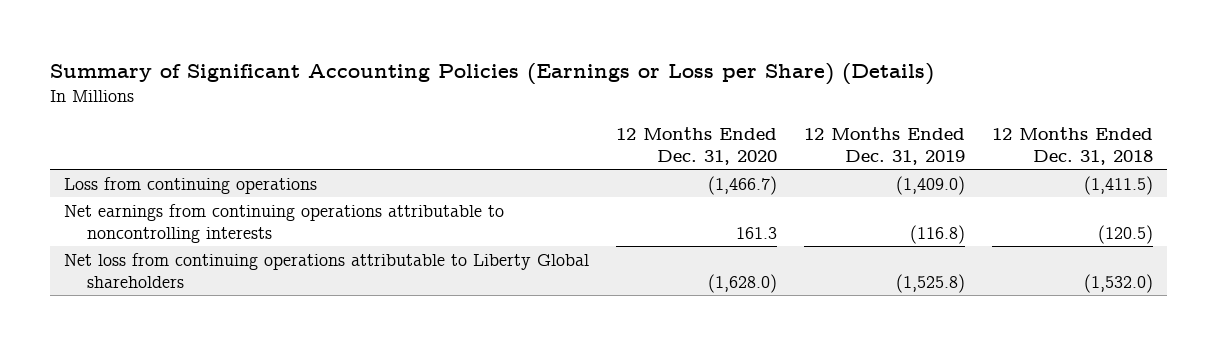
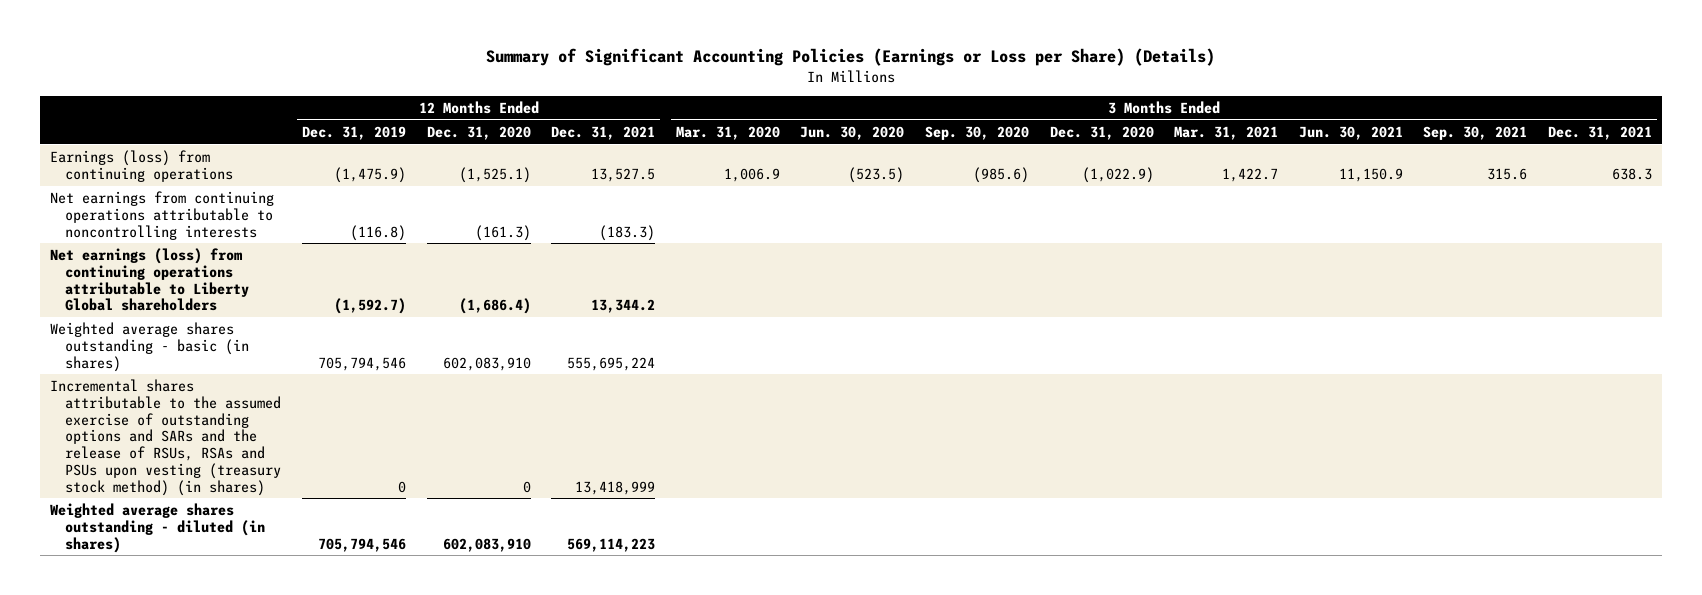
- | 12 Months Ended Dec. 31, 2020 | 12 Months Ended Dec. 31, 2019 | 12 Months Ended Dec. 31, 2018
+ | 12 Months Ended Dec. 31, 2019 | 12 Months Ended Dec. 31, 2020 | 12 Months Ended Dec. 31, 2021 | 3 Months Ended Mar. 31, 2020 | 3 Months Ended Jun. 30, 2020 | 3 Months Ended Sep. 30, 2020 | 3 Months Ended Dec. 31, 2020 | 3 Months Ended Mar. 31, 2021 | 3 Months Ended Jun. 30, 2021 | 3 Months Ended Sep. 30, 2021 | 3 Months Ended Dec. 31, 2021
- Loss from continuing operations | (1,466.7) | (1,409.0) | (1,411.5)
- Net earnings from continuing operations attributable to noncontrolling interests | 161.3 | (116.8) | (120.5)
- Net loss from continuing operations attributable to Liberty Global shareholders | (1,628.0) | (1,525.8) | (1,532.0)
+ Earnings (loss) from continuing operations | (1,475.9) | (1,525.1) | 13,527.5 | 1,006.9 | (523.5) | (985.6) | (1,022.9) | 1,422.7 | 11,150.9 | 315.6 | 638.3
+ Net earnings from continuing operations attributable to noncontrolling interests | (116.8) | (161.3) | (183.3) | | | | | | | |
+ Net earnings (loss) from continuing operations attributable to Liberty Global shareholders | (1,592.7) | (1,686.4) | 13,344.2 | | | | | | | |
+ Weighted average shares outstanding - basic (in shares) | 705,794,546 | 602,083,910 | 555,695,224 | | | | | | | |
+ Incremental shares attributable to the assumed exercise of outstanding options and SARs and the release of RSUs, RSAs and PSUs upon vesting (treasury stock method) (in shares) | 0 | 0 | 13,418,999 | | | | | | | |
+ Weighted average shares outstanding - diluted (in shares) | 705,794,546 | 602,083,910 | 569,114,223 | | | | | | | |

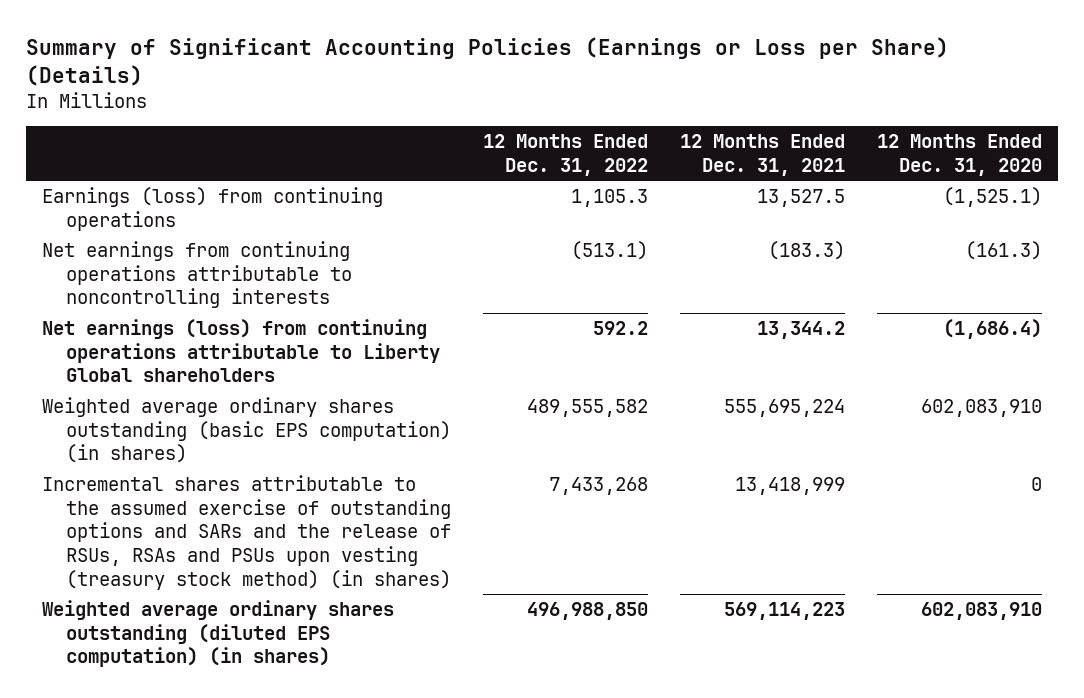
- | 12 Months Ended Dec. 31, 2019 | 12 Months Ended Dec. 31, 2020 | 12 Months Ended Dec. 31, 2021 | 3 Months Ended Mar. 31, 2020 | 3 Months Ended Jun. 30, 2020 | 3 Months Ended Sep. 30, 2020 | 3 Months Ended Dec. 31, 2020 | 3 Months Ended Mar. 31, 2021 | 3 Months Ended Jun. 30, 2021 | 3 Months Ended Sep. 30, 2021 | 3 Months Ended Dec. 31, 2021
+ | 12 Months Ended Dec. 31, 2022 | 12 Months Ended Dec. 31, 2021 | 12 Months Ended Dec. 31, 2020
- Weighted average shares outstanding - basic (in shares) | 705,794,546 | 602,083,910 | 555,695,224 | | | | | | | |
+ Weighted average ordinary shares outstanding (basic EPS computation) (in shares) | 489,555,582 | 555,695,224 | 602,083,910
- Weighted average shares outstanding - diluted (in shares) | 705,794,546 | 602,083,910 | 569,114,223 | | | | | | | |
+ Weighted average ordinary shares outstanding (diluted EPS computation) (in shares) | 496,988,850 | 569,114,223 | 602,083,910

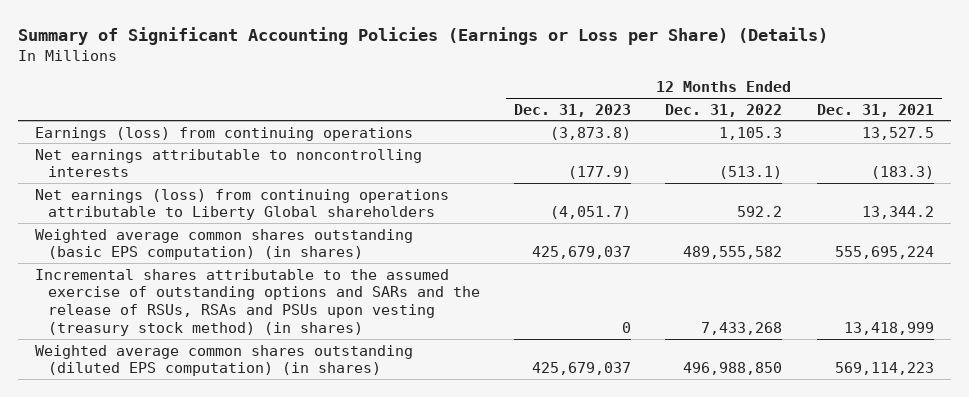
- | 12 Months Ended Dec. 31, 2022 | 12 Months Ended Dec. 31, 2021 | 12 Months Ended Dec. 31, 2020
+ | 12 Months Ended Dec. 31, 2023 | 12 Months Ended Dec. 31, 2022 | 12 Months Ended Dec. 31, 2021
- Net earnings from continuing operations attributable to noncontrolling interests | (513.1) | (183.3) | (161.3)
+ Net earnings attributable to noncontrolling interests | (177.9) | (513.1) | (183.3)
- Weighted average ordinary shares outstanding (basic EPS computation) (in shares) | 489,555,582 | 555,695,224 | 602,083,910
+ Weighted average common shares outstanding (basic EPS computation) (in shares) | 425,679,037 | 489,555,582 | 555,695,224
- Weighted average ordinary shares outstanding (diluted EPS computation) (in shares) | 496,988,850 | 569,114,223 | 602,083,910
+ Weighted average common shares outstanding (diluted EPS computation) (in shares) | 425,679,037 | 496,988,850 | 569,114,223

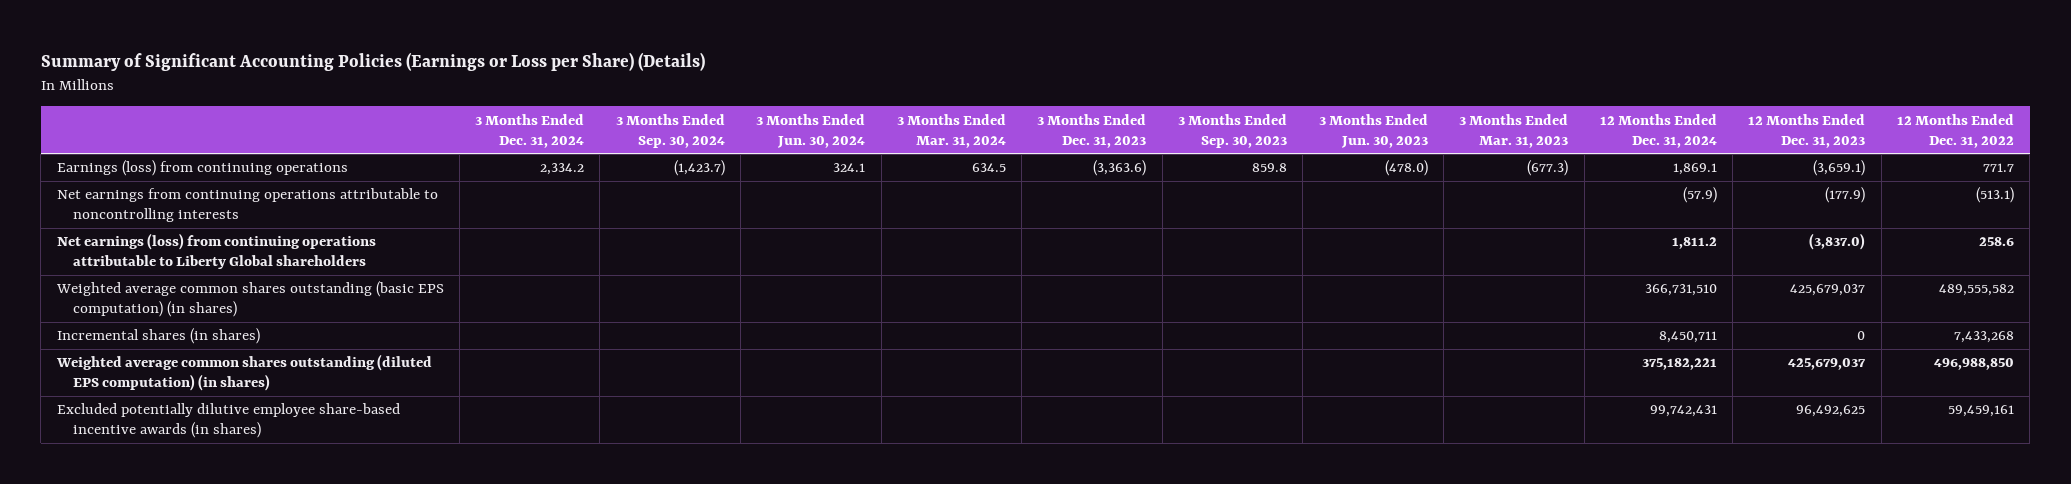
- | 12 Months Ended Dec. 31, 2023 | 12 Months Ended Dec. 31, 2022 | 12 Months Ended Dec. 31, 2021
+ | 3 Months Ended Dec. 31, 2024 | 3 Months Ended Sep. 30, 2024 | 3 Months Ended Jun. 30, 2024 | 3 Months Ended Mar. 31, 2024 | 3 Months Ended Dec. 31, 2023 | 3 Months Ended Sep. 30, 2023 | 3 Months Ended Jun. 30, 2023 | 3 Months Ended Mar. 31, 2023 | 12 Months Ended Dec. 31, 2024 | 12 Months Ended Dec. 31, 2023 | 12 Months Ended Dec. 31, 2022
- Earnings (loss) from continuing operations | (3,873.8) | 1,105.3 | 13,527.5
- Net earnings attributable to noncontrolling interests | (177.9) | (513.1) | (183.3)
- Net earnings (loss) from continuing operations attributable to Liberty Global shareholders | (4,051.7) | 592.2 | 13,344.2
+ Earnings (loss) from continuing operations | 2,334.2 | (1,423.7) | 324.1 | 634.5 | (3,363.6) | 859.8 | (478.0) | (677.3) | 1,869.1 | (3,659.1) | 771.7
+ Net earnings from continuing operations attributable to noncontrolling interests | | | | | | | | | (57.9) | (177.9) | (513.1)
+ Net earnings (loss) from continuing operations attributable to Liberty Global shareholders | | | | | | | | | 1,811.2 | (3,837.0) | 258.6
- Incremental shares attributable to the assumed exercise of outstanding options and SARs and the release of RSUs, RSAs and PSUs upon vesting (treasury stock method) (in shares) | 0 | 7,433,268 | 13,418,999
+ Incremental shares (in shares) | | | | | | | | | 8,450,711 | 0 | 7,433,268
+ Excluded potentially dilutive employee share-based incentive awards (in shares) | | | | | | | | | 99,742,431 | 96,492,625 | 59,459,161

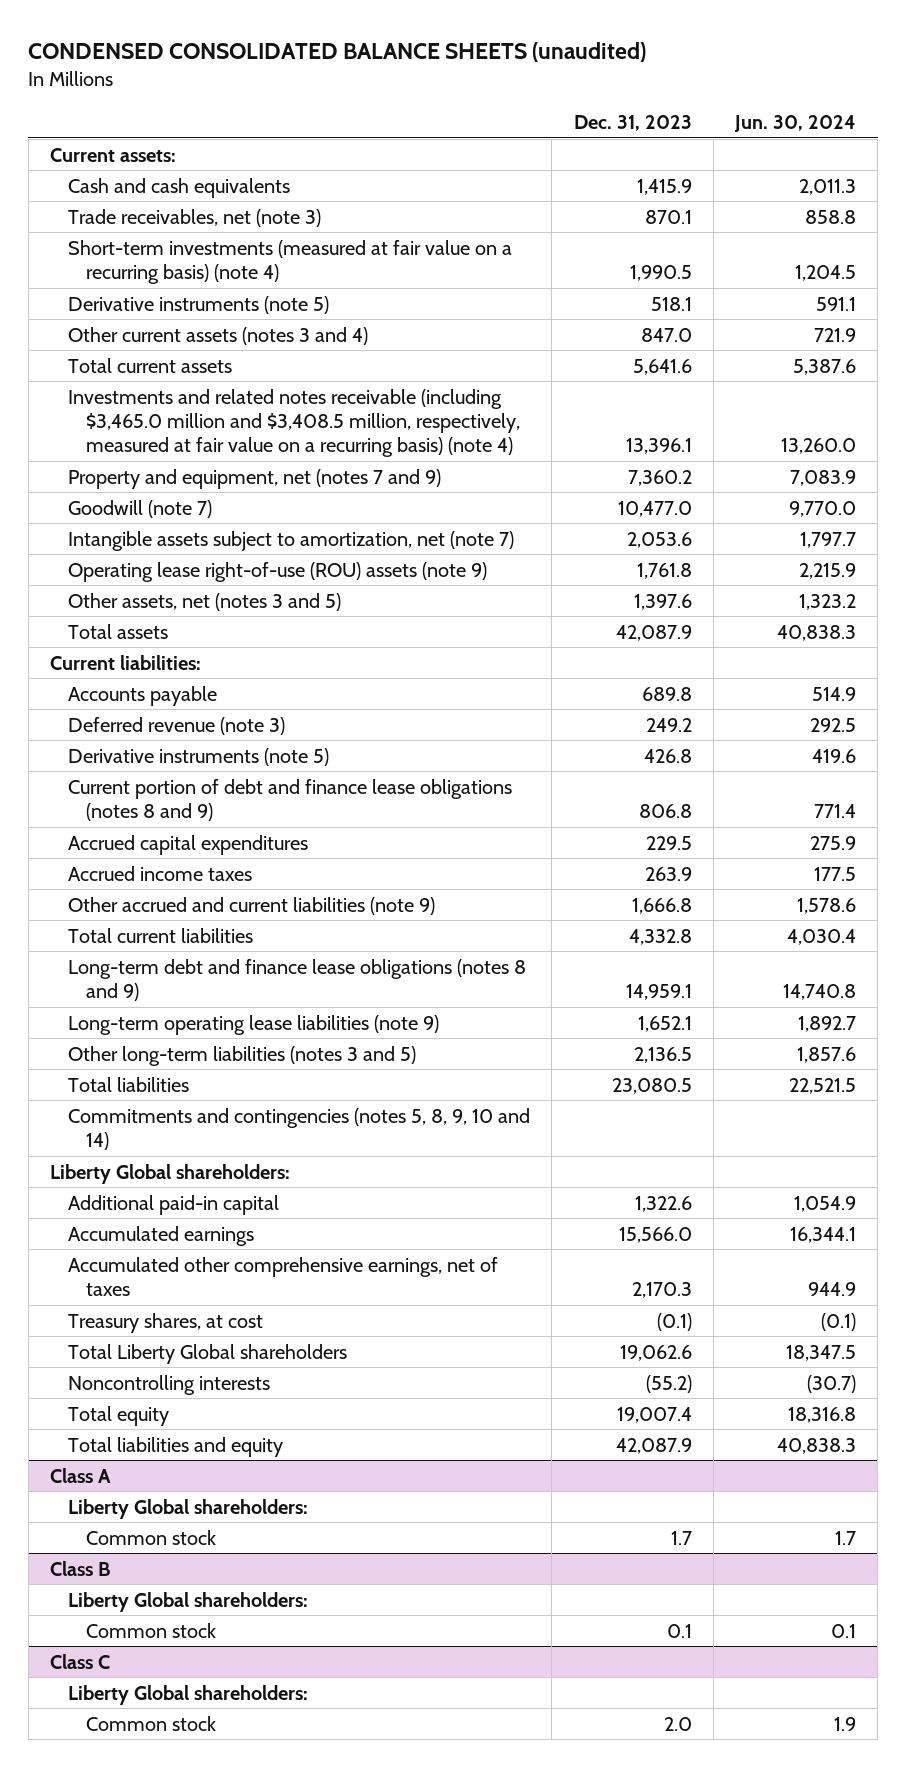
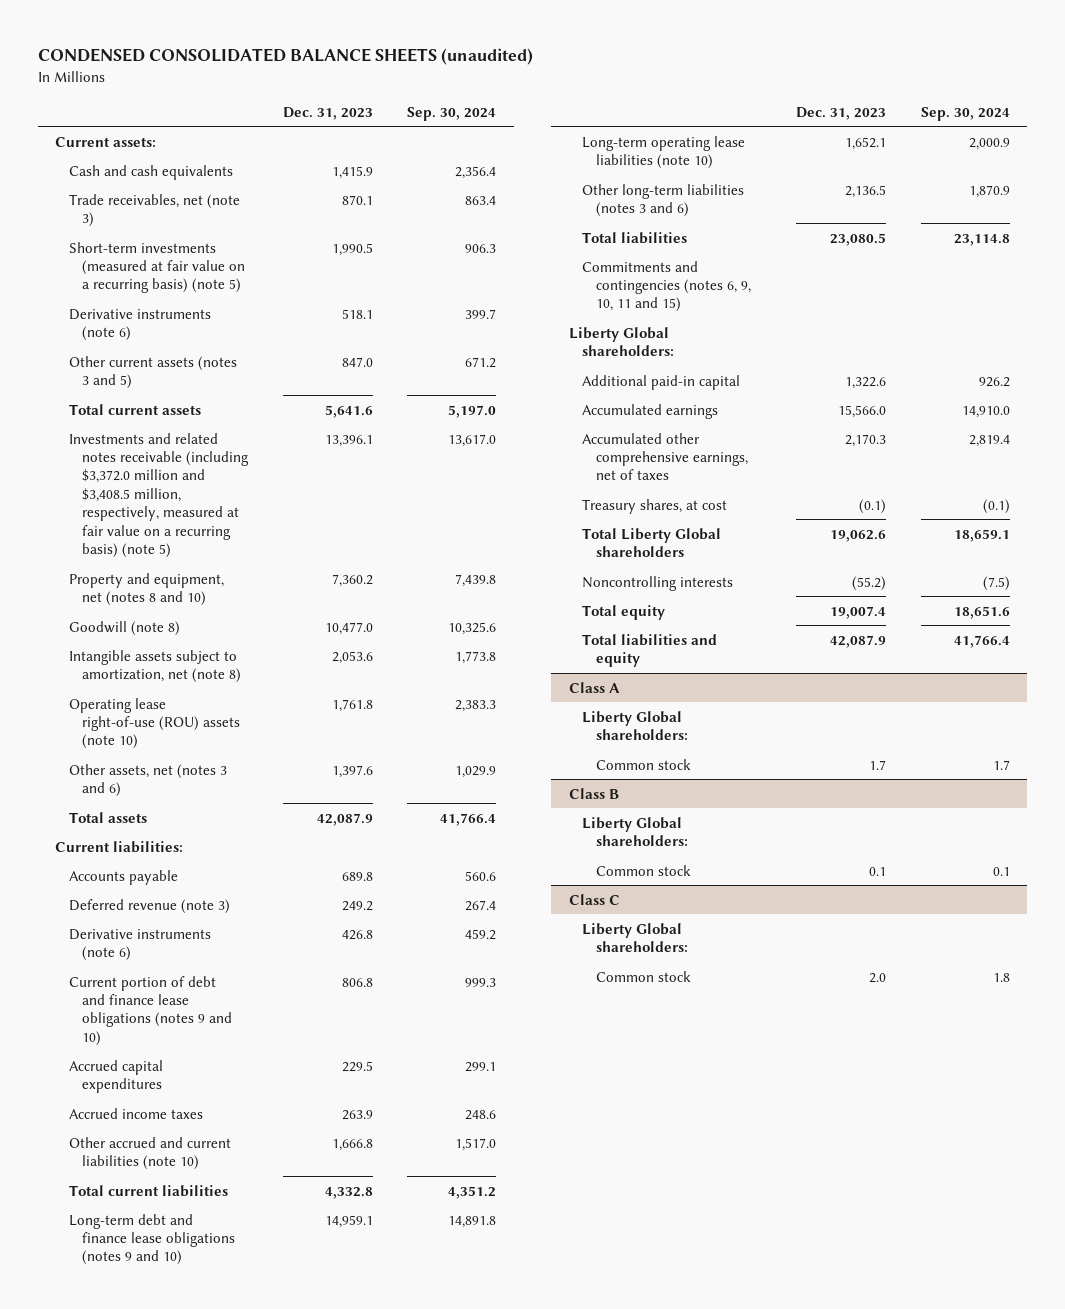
- | Dec. 31, 2023 | Jun. 30, 2024
+ | Dec. 31, 2023 | Sep. 30, 2024
- Short-term investments (measured at fair value on a recurring basis) (note 4) | 1,990.5 | 1,204.5
- Derivative instruments (note 5) | 518.1 | 591.1
- Other current assets (notes 3 and 4) | 847.0 | 721.9
+ Short-term investments (measured at fair value on a recurring basis) (note 5) | 1,990.5 | 906.3
+ Derivative instruments (note 6) | 518.1 | 399.7
+ Other current assets (notes 3 and 5) | 847.0 | 671.2
- Investments and related notes receivable (including $3,465.0 million and $3,408.5 million, respectively, measured at fair value on a recurring basis) (note 4) | 13,396.1 | 13,260.0
- Property and equipment, net (notes 7 and 9) | 7,360.2 | 7,083.9
- Goodwill (note 7) | 10,477.0 | 9,770.0
- Intangible assets subject to amortization, net (note 7) | 2,053.6 | 1,797.7
- Operating lease right-of-use (ROU) assets (note 9) | 1,761.8 | 2,215.9
- Other assets, net (notes 3 and 5) | 1,397.6 | 1,323.2
+ Investments and related notes receivable (including $3,372.0 million and $3,408.5 million, respectively, measured at fair value on a recurring basis) (note 5) | 13,396.1 | 13,617.0
+ Property and equipment, net (notes 8 and 10) | 7,360.2 | 7,439.8
+ Goodwill (note 8) | 10,477.0 | 10,325.6
+ Intangible assets subject to amortization, net (note 8) | 2,053.6 | 1,773.8
+ Operating lease right-of-use (ROU) assets (note 10) | 1,761.8 | 2,383.3
+ Other assets, net (notes 3 and 6) | 1,397.6 | 1,029.9
- Derivative instruments (note 5) | 426.8 | 419.6
- Current portion of debt and finance lease obligations (notes 8 and 9) | 806.8 | 771.4
+ Derivative instruments (note 6) | 426.8 | 459.2
+ Current portion of debt and finance lease obligations (notes 9 and 10) | 806.8 | 999.3
- Other accrued and current liabilities (note 9) | 1,666.8 | 1,578.6
+ Other accrued and current liabilities (note 10) | 1,666.8 | 1,517.0
- Long-term debt and finance lease obligations (notes 8 and 9) | 14,959.1 | 14,740.8
- Long-term operating lease liabilities (note 9) | 1,652.1 | 1,892.7
- Other long-term liabilities (notes 3 and 5) | 2,136.5 | 1,857.6
+ Long-term debt and finance lease obligations (notes 9 and 10) | 14,959.1 | 14,891.8
+ Long-term operating lease liabilities (note 10) | 1,652.1 | 2,000.9
+ Other long-term liabilities (notes 3 and 6) | 2,136.5 | 1,870.9
- Commitments and contingencies (notes 5, 8, 9, 10 and 14)
+ Commitments and contingencies (notes 6, 9, 10, 11 and 15)

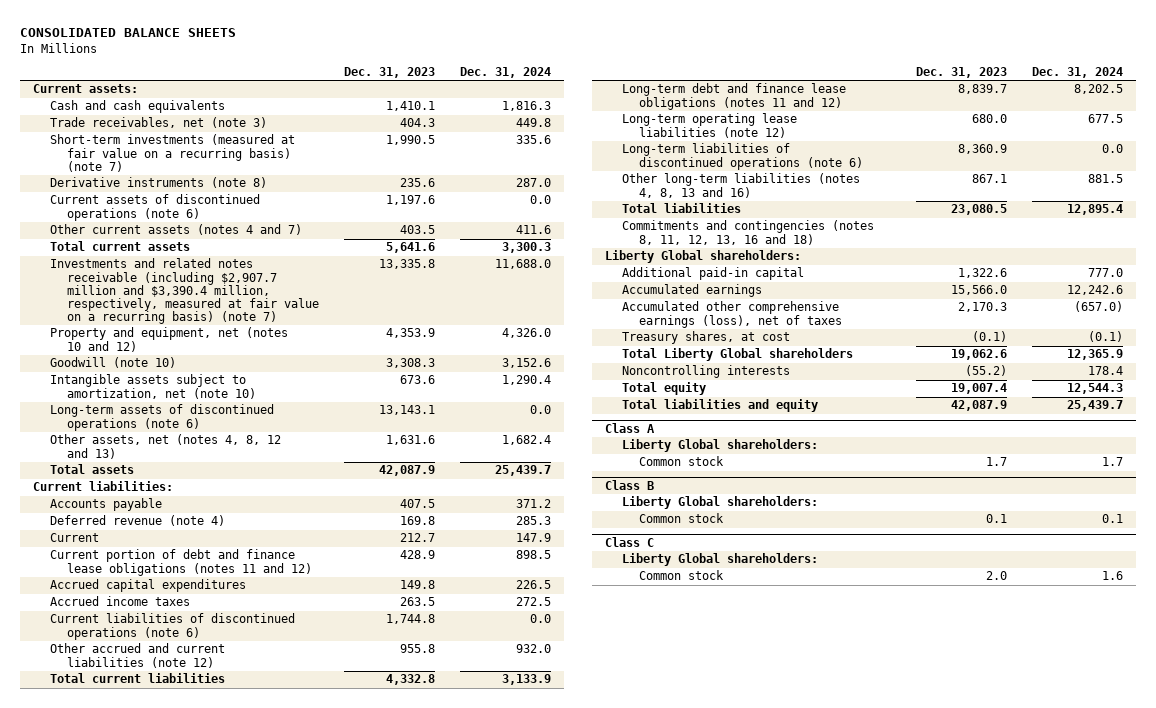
- CONDENSED CONSOLIDATED BALANCE SHEETS (unaudited)
+ CONSOLIDATED BALANCE SHEETS
- | Dec. 31, 2023 | Sep. 30, 2024
+ | Dec. 31, 2023 | Dec. 31, 2024
- Cash and cash equivalents | 1,415.9 | 2,356.4
- Trade receivables, net (note 3) | 870.1 | 863.4
- Short-term investments (measured at fair value on a recurring basis) (note 5) | 1,990.5 | 906.3
- Derivative instruments (note 6) | 518.1 | 399.7
- Other current assets (notes 3 and 5) | 847.0 | 671.2
+ Cash and cash equivalents | 1,410.1 | 1,816.3
+ Trade receivables, net (note 3) | 404.3 | 449.8
+ Short-term investments (measured at fair value on a recurring basis) (note 7) | 1,990.5 | 335.6
+ Derivative instruments (note 8) | 235.6 | 287.0
+ Current assets of discontinued operations (note 6) | 1,197.6 | 0.0
+ Other current assets (notes 4 and 7) | 403.5 | 411.6
- Investments and related notes receivable (including $3,372.0 million and $3,408.5 million, respectively, measured at fair value on a recurring basis) (note 5) | 13,396.1 | 13,617.0
- Property and equipment, net (notes 8 and 10) | 7,360.2 | 7,439.8
- Goodwill (note 8) | 10,477.0 | 10,325.6
- Intangible assets subject to amortization, net (note 8) | 2,053.6 | 1,773.8
- Operating lease right-of-use (ROU) assets (note 10) | 1,761.8 | 2,383.3
- Other assets, net (notes 3 and 6) | 1,397.6 | 1,029.9
+ Investments and related notes receivable (including $2,907.7 million and $3,390.4 million, respectively, measured at fair value on a recurring basis) (note 7) | 13,335.8 | 11,688.0
+ Property and equipment, net (notes 10 and 12) | 4,353.9 | 4,326.0
+ Goodwill (note 10) | 3,308.3 | 3,152.6
+ Intangible assets subject to amortization, net (note 10) | 673.6 | 1,290.4
+ Long-term assets of discontinued operations (note 6) | 13,143.1 | 0.0
+ Other assets, net (notes 4, 8, 12 and 13) | 1,631.6 | 1,682.4
- Accounts payable | 689.8 | 560.6
- Deferred revenue (note 3) | 249.2 | 267.4
- Derivative instruments (note 6) | 426.8 | 459.2
- Current portion of debt and finance lease obligations (notes 9 and 10) | 806.8 | 999.3
- Accrued capital expenditures | 229.5 | 299.1
- Accrued income taxes | 263.9 | 248.6
- Other accrued and current liabilities (note 10) | 1,666.8 | 1,517.0
+ Accounts payable | 407.5 | 371.2
+ Deferred revenue (note 4) | 169.8 | 285.3
+ Current | 212.7 | 147.9
+ Current portion of debt and finance lease obligations (notes 11 and 12) | 428.9 | 898.5
+ Accrued capital expenditures | 149.8 | 226.5
+ Accrued income taxes | 263.5 | 272.5
+ Current liabilities of discontinued operations (note 6) | 1,744.8 | 0.0
+ Other accrued and current liabilities (note 12) | 955.8 | 932.0
- Long-term debt and finance lease obligations (notes 9 and 10) | 14,959.1 | 14,891.8
- Long-term operating lease liabilities (note 10) | 1,652.1 | 2,000.9
- Other long-term liabilities (notes 3 and 6) | 2,136.5 | 1,870.9
+ Long-term debt and finance lease obligations (notes 11 and 12) | 8,839.7 | 8,202.5
+ Long-term operating lease liabilities (note 12) | 680.0 | 677.5
+ Long-term liabilities of discontinued operations (note 6) | 8,360.9 | 0.0
+ Other long-term liabilities (notes 4, 8, 13 and 16) | 867.1 | 881.5
- Commitments and contingencies (notes 6, 9, 10, 11 and 15)
+ Commitments and contingencies (notes 8, 11, 12, 13, 16 and 18)
- Accumulated other comprehensive earnings, net of taxes | 2,170.3 | 2,819.4
+ Accumulated other comprehensive earnings (loss), net of taxes | 2,170.3 | (657.0)

